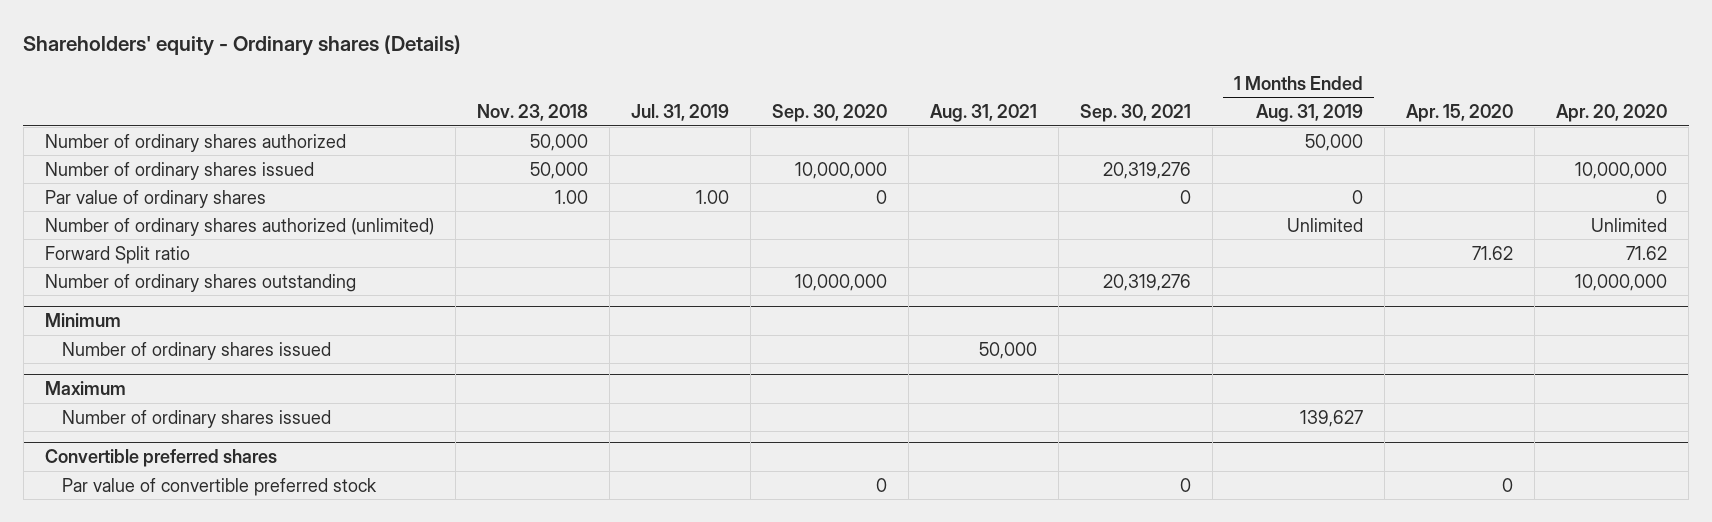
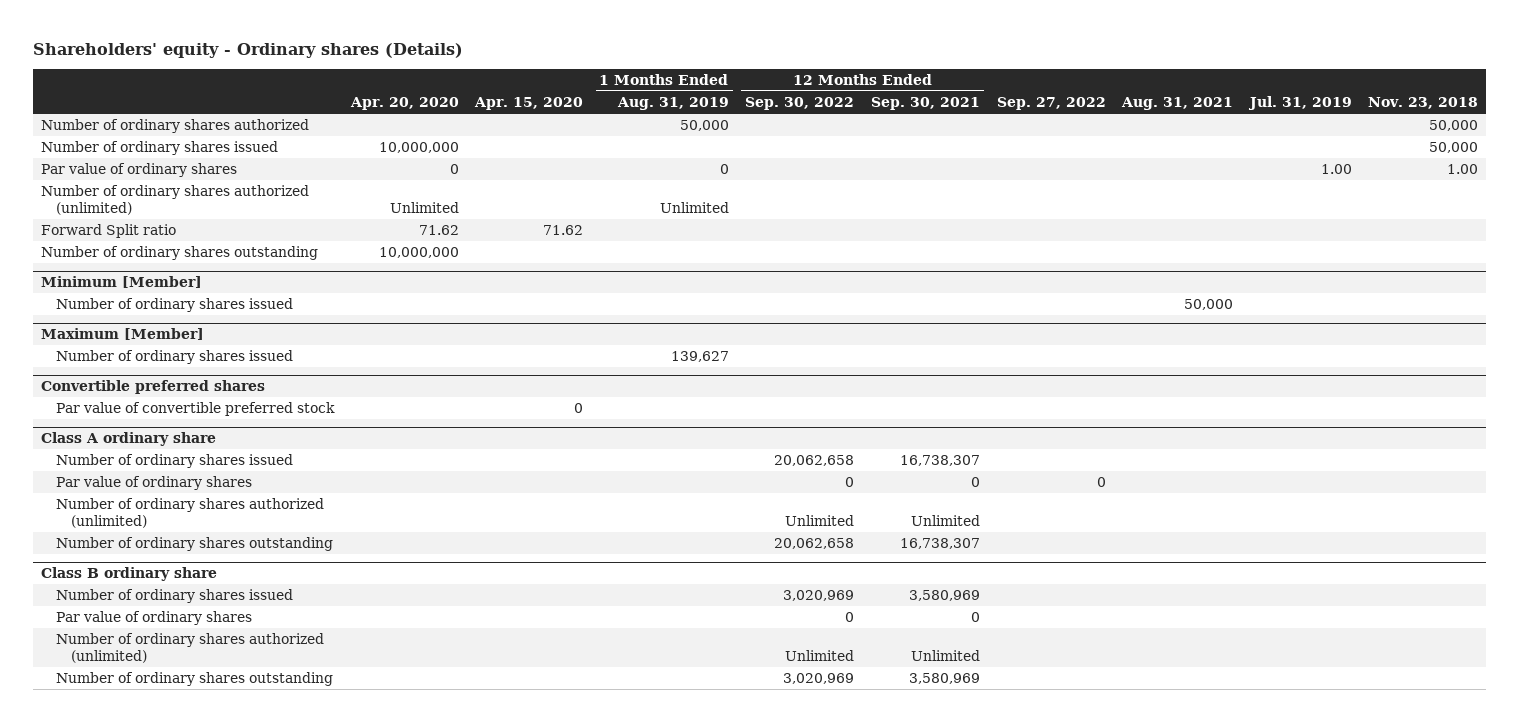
- | Nov. 23, 2018 | Jul. 31, 2019 | Sep. 30, 2020 | Aug. 31, 2021 | Sep. 30, 2021 | 1 Months Ended Aug. 31, 2019 | Apr. 15, 2020 | Apr. 20, 2020
+ | Apr. 20, 2020 | Apr. 15, 2020 | 1 Months Ended Aug. 31, 2019 | 12 Months Ended Sep. 30, 2022 | 12 Months Ended Sep. 30, 2021 | Sep. 27, 2022 | Aug. 31, 2021 | Jul. 31, 2019 | Nov. 23, 2018
- Minimum
+ Minimum [Member]
- Maximum
+ Maximum [Member]
+ Class A ordinary share
+ Number of ordinary shares issued | | | | 20,062,658 | 16,738,307 | | | |
+ Par value of ordinary shares | | | | 0 | 0 | 0 | | |
+ Number of ordinary shares authorized (unlimited) | | | | Unlimited | Unlimited | | | |
+ Number of ordinary shares outstanding | | | | 20,062,658 | 16,738,307 | | | |
+ Class B ordinary share
+ Number of ordinary shares issued | | | | 3,020,969 | 3,580,969 | | | |
+ Par value of ordinary shares | | | | 0 | 0 | | | |
+ Number of ordinary shares authorized (unlimited) | | | | Unlimited | Unlimited | | | |
+ Number of ordinary shares outstanding | | | | 3,020,969 | 3,580,969 | | | |

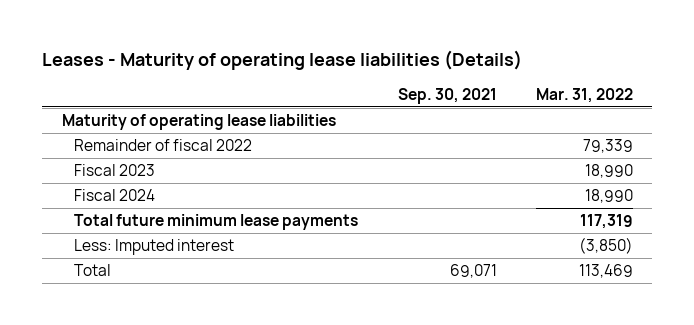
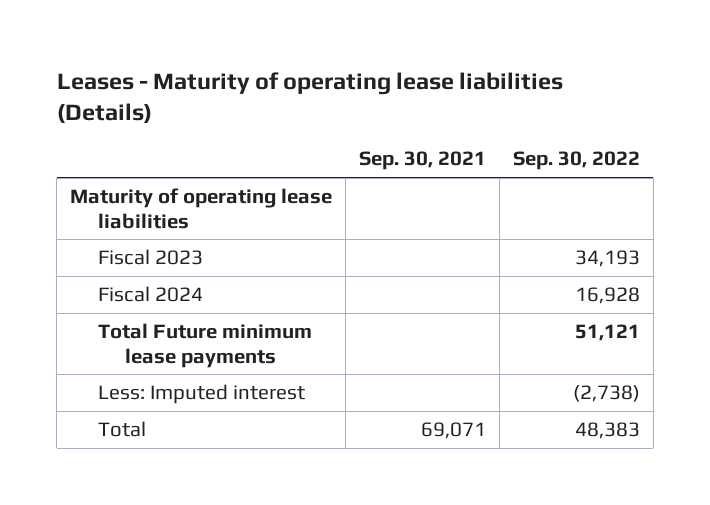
- | Sep. 30, 2021 | Mar. 31, 2022
+ | Sep. 30, 2021 | Sep. 30, 2022
- Remainder of fiscal 2022 | | 79,339
- Total future minimum lease payments | | 117,319
+ Total Future minimum lease payments | | 51,121

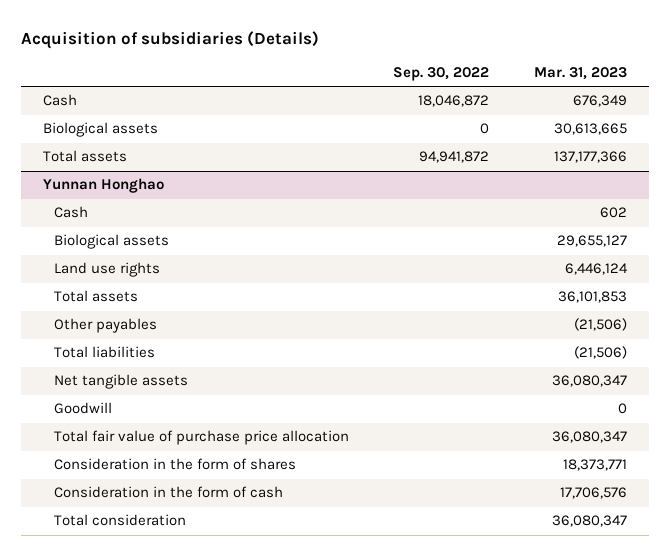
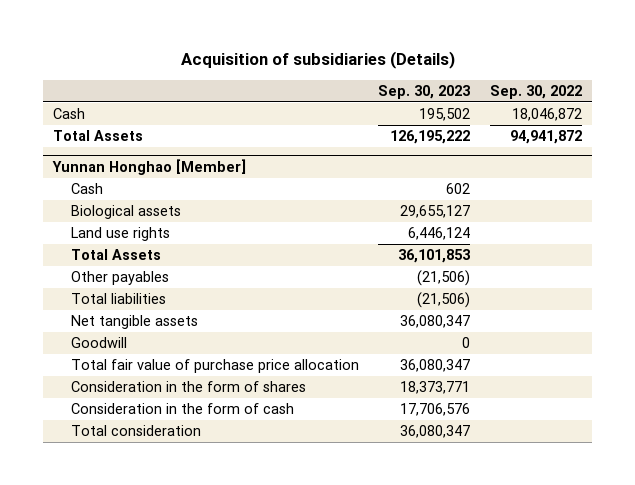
- | Sep. 30, 2022 | Mar. 31, 2023
+ | Sep. 30, 2023 | Sep. 30, 2022
- Biological assets | 0 | 30,613,665
- Total assets | 94,941,872 | 137,177,366
- Yunnan Honghao
+ Total Assets | 126,195,222 | 94,941,872
+ Yunnan Honghao [Member]
- Total assets | | 36,101,853
+ Total Assets | 36,101,853 |

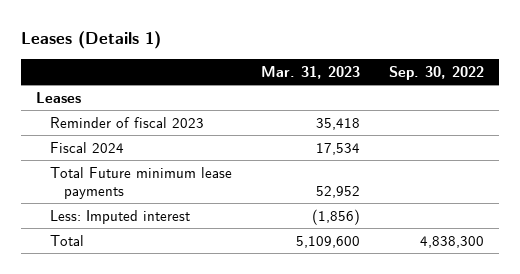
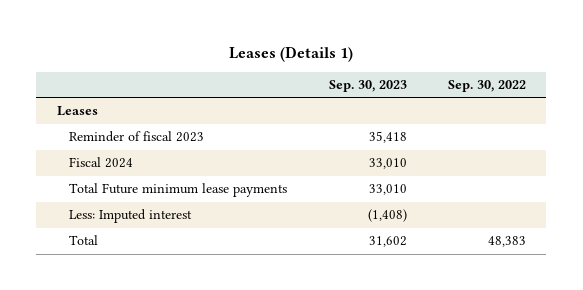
- | Mar. 31, 2023 | Sep. 30, 2022
+ | Sep. 30, 2023 | Sep. 30, 2022
- Total | 5,109,600 | 4,838,300
+ Total | 31,602 | 48,383

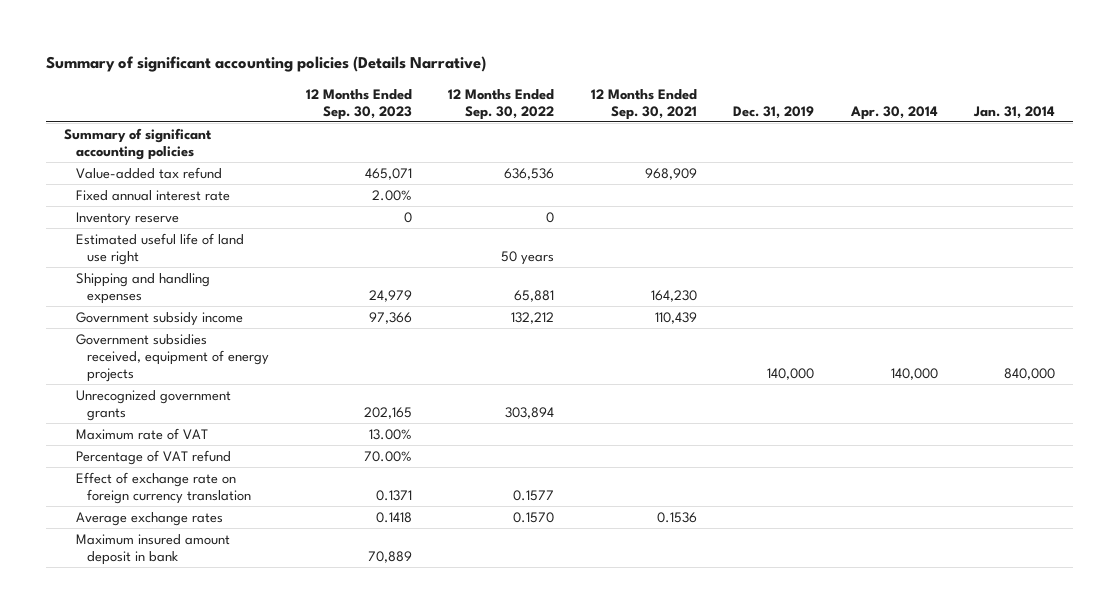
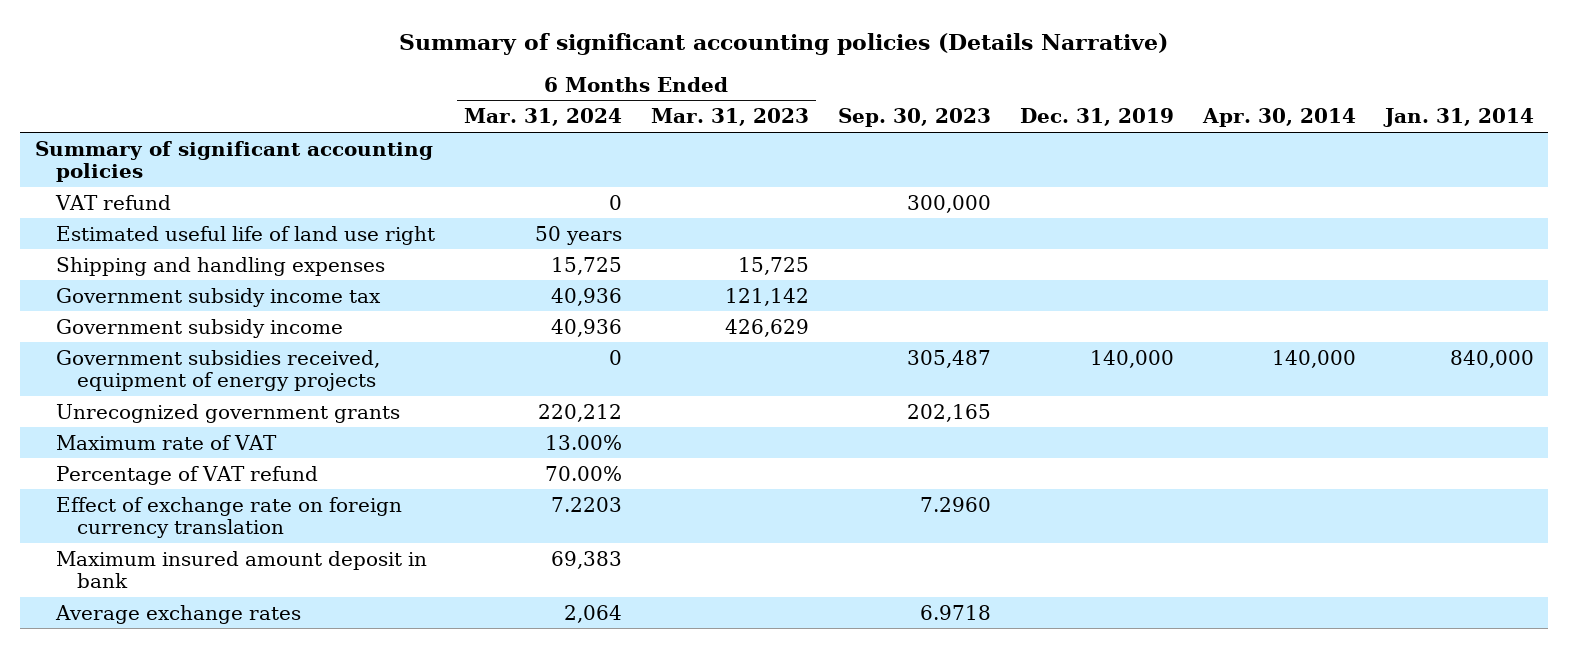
- | 12 Months Ended Sep. 30, 2023 | 12 Months Ended Sep. 30, 2022 | 12 Months Ended Sep. 30, 2021 | Dec. 31, 2019 | Apr. 30, 2014 | Jan. 31, 2014
+ | 6 Months Ended Mar. 31, 2024 | 6 Months Ended Mar. 31, 2023 | Sep. 30, 2023 | Dec. 31, 2019 | Apr. 30, 2014 | Jan. 31, 2014
- Value-added tax refund | 465,071 | 636,536 | 968,909 | | |
- Fixed annual interest rate | 2.00% | | | | |
- Inventory reserve | 0 | 0 | | | |
+ VAT refund | 0 | | 300,000 | | |
+ Government subsidy income tax | 40,936 | 121,142 | | | |
moved down: Average exchange rates | 2,064 | | 6.9718 | | |

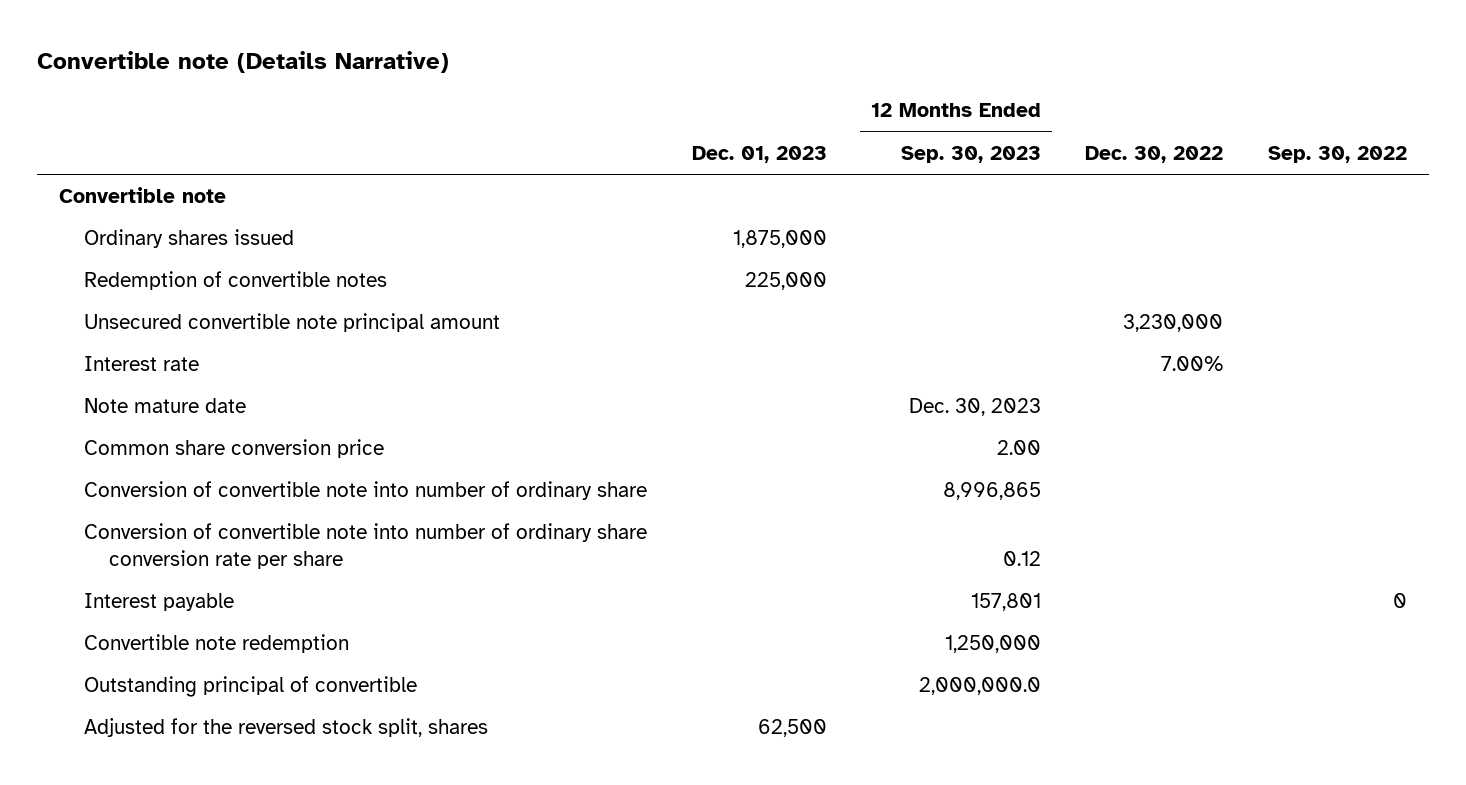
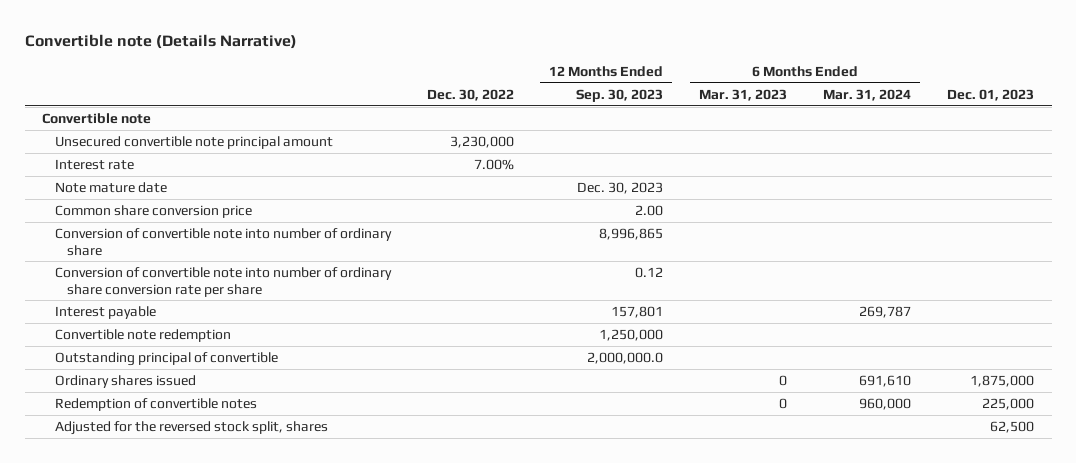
- | Dec. 01, 2023 | 12 Months Ended Sep. 30, 2023 | Dec. 30, 2022 | Sep. 30, 2022
+ | Dec. 30, 2022 | 12 Months Ended Sep. 30, 2023 | 6 Months Ended Mar. 31, 2023 | 6 Months Ended Mar. 31, 2024 | Dec. 01, 2023
moved down: Ordinary shares issued | | | 0 | 691,610 | 1,875,000
moved down: Redemption of convertible notes | | | 0 | 960,000 | 225,000

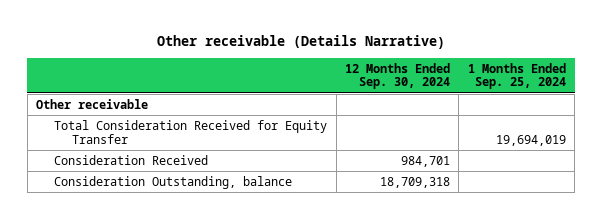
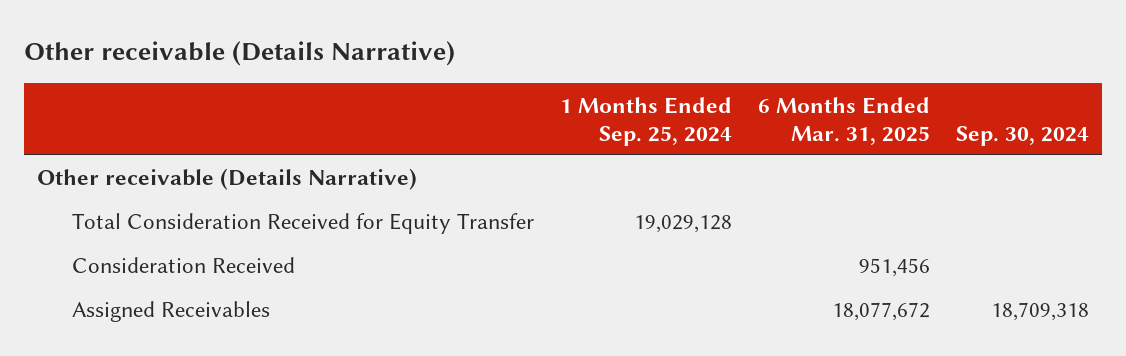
- | 12 Months Ended Sep. 30, 2024 | 1 Months Ended Sep. 25, 2024
+ | 1 Months Ended Sep. 25, 2024 | 6 Months Ended Mar. 31, 2025 | Sep. 30, 2024
- Other receivable
- Total Consideration Received for Equity Transfer | | 19,694,019
+ Other receivable (Details Narrative)
+ Total Consideration Received for Equity Transfer | 19,029,128 | |
- Consideration Outstanding, balance | 18,709,318 |
+ Assigned Receivables | | 18,077,672 | 18,709,318

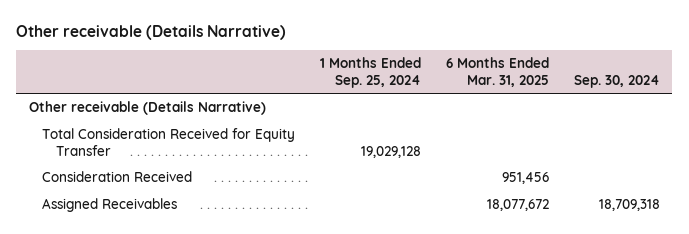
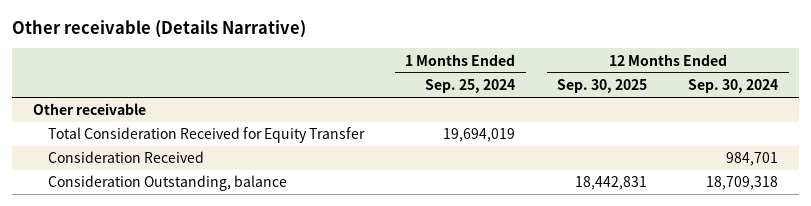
- | 1 Months Ended Sep. 25, 2024 | 6 Months Ended Mar. 31, 2025 | Sep. 30, 2024
+ | 1 Months Ended Sep. 25, 2024 | 12 Months Ended Sep. 30, 2025 | 12 Months Ended Sep. 30, 2024
- Other receivable (Details Narrative)
- Total Consideration Received for Equity Transfer | 19,029,128 | |
+ Other receivable
+ Total Consideration Received for Equity Transfer | 19,694,019 | |
- Assigned Receivables | | 18,077,672 | 18,709,318
+ Consideration Outstanding, balance | | 18,442,831 | 18,709,318

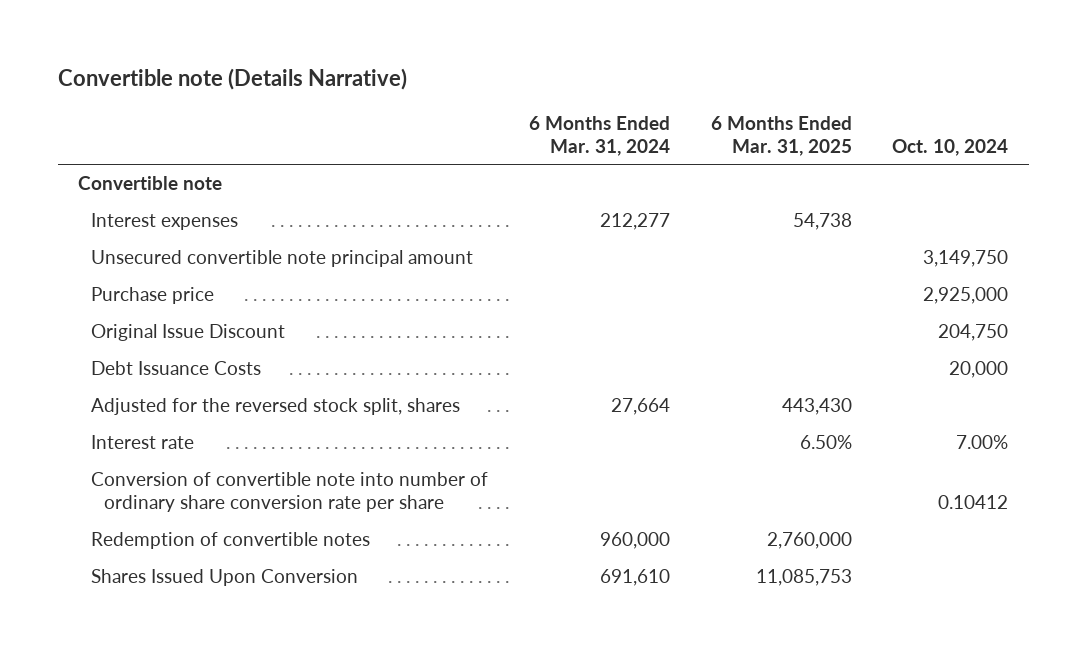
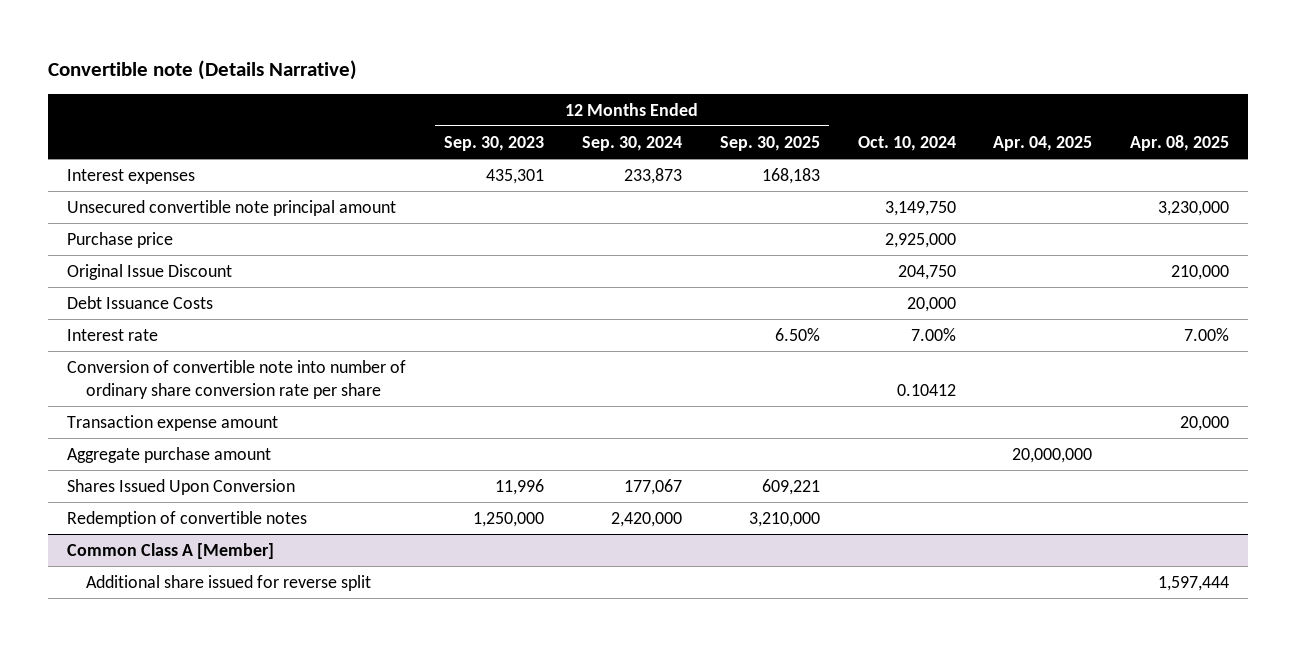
- | 6 Months Ended Mar. 31, 2024 | 6 Months Ended Mar. 31, 2025 | Oct. 10, 2024
+ | 12 Months Ended Sep. 30, 2023 | 12 Months Ended Sep. 30, 2024 | 12 Months Ended Sep. 30, 2025 | Oct. 10, 2024 | Apr. 04, 2025 | Apr. 08, 2025
- Convertible note
- Adjusted for the reversed stock split, shares | 27,664 | 443,430 |
+ Transaction expense amount | | | | | | 20,000
+ Aggregate purchase amount | | | | | 20,000,000 |
moved down: Redemption of convertible notes | 1,250,000 | 2,420,000 | 3,210,000 | | |
+ Common Class A [Member]
+ Additional share issued for reverse split | | | | | | 1,597,444

